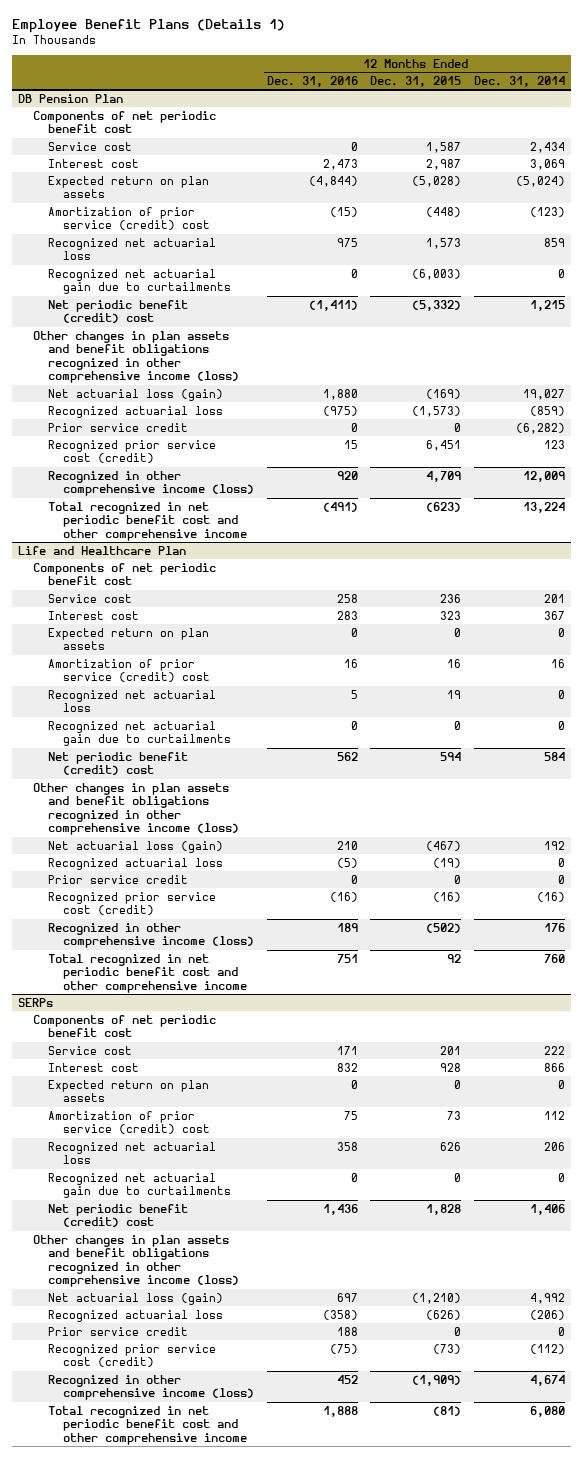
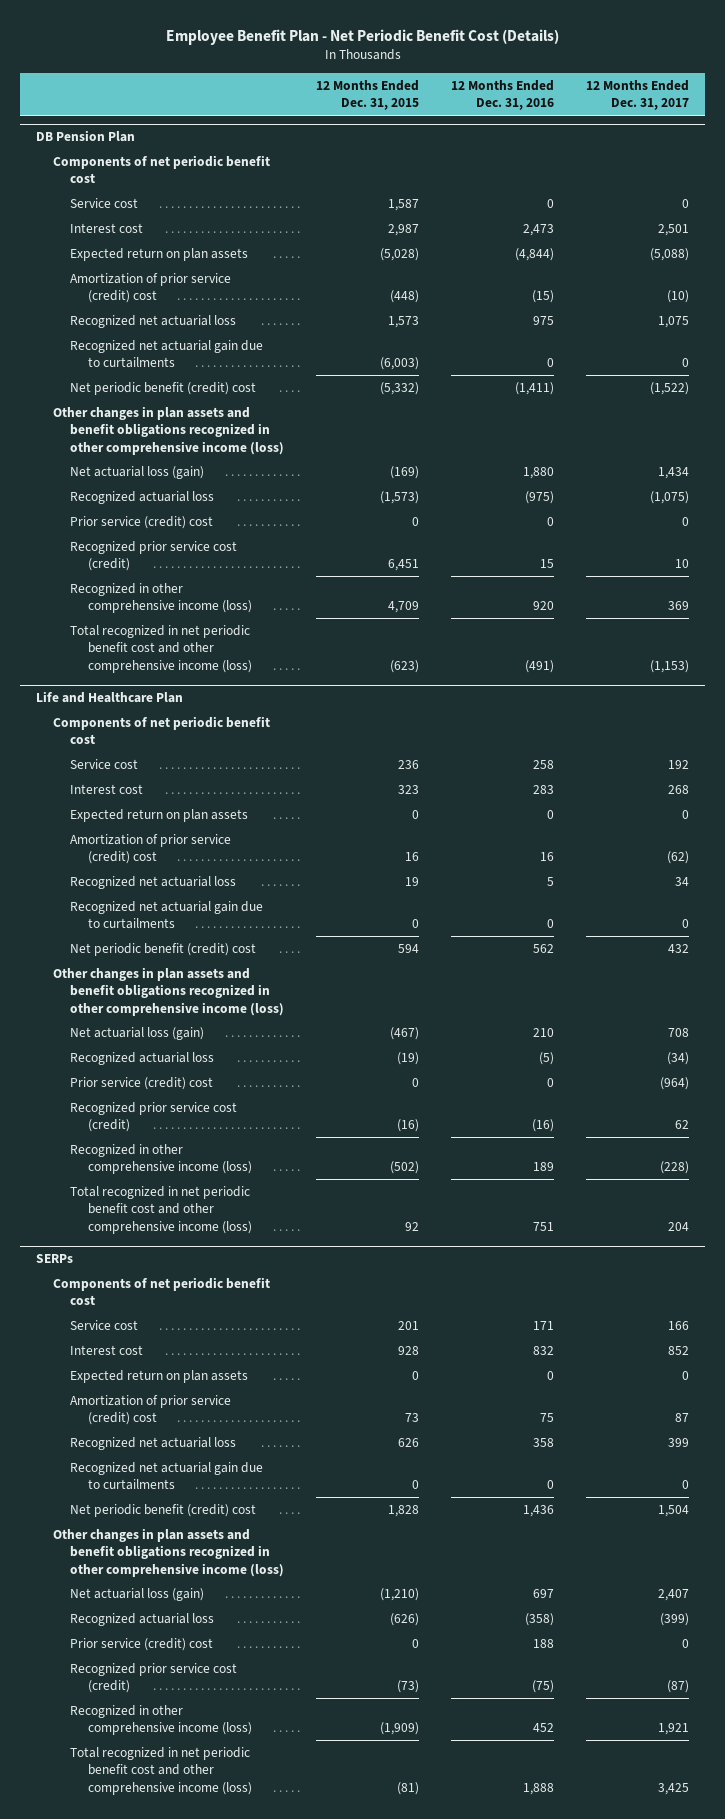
- Employee Benefit Plans (Details 1)
+ Employee Benefit Plan - Net Periodic Benefit Cost (Details)
- | 12 Months Ended Dec. 31, 2016 | 12 Months Ended Dec. 31, 2015 | 12 Months Ended Dec. 31, 2014
+ | 12 Months Ended Dec. 31, 2015 | 12 Months Ended Dec. 31, 2016 | 12 Months Ended Dec. 31, 2017
@ DB Pension Plan
- Prior service credit | 0 | 0 | (6,282)
+ Prior service (credit) cost | 0 | 0 | 0
- Total recognized in net periodic benefit cost and other comprehensive income | (491) | (623) | 13,224
+ Total recognized in net periodic benefit cost and other comprehensive income (loss) | (623) | (491) | (1,153)
@ Life and Healthcare Plan
- Prior service credit | 0 | 0 | 0
+ Prior service (credit) cost | 0 | 0 | (964)
- Total recognized in net periodic benefit cost and other comprehensive income | 751 | 92 | 760
+ Total recognized in net periodic benefit cost and other comprehensive income (loss) | 92 | 751 | 204
@ SERPs
- Prior service credit | 188 | 0 | 0
+ Prior service (credit) cost | 0 | 188 | 0
- Total recognized in net periodic benefit cost and other comprehensive income | 1,888 | (81) | 6,080
+ Total recognized in net periodic benefit cost and other comprehensive income (loss) | (81) | 1,888 | 3,425

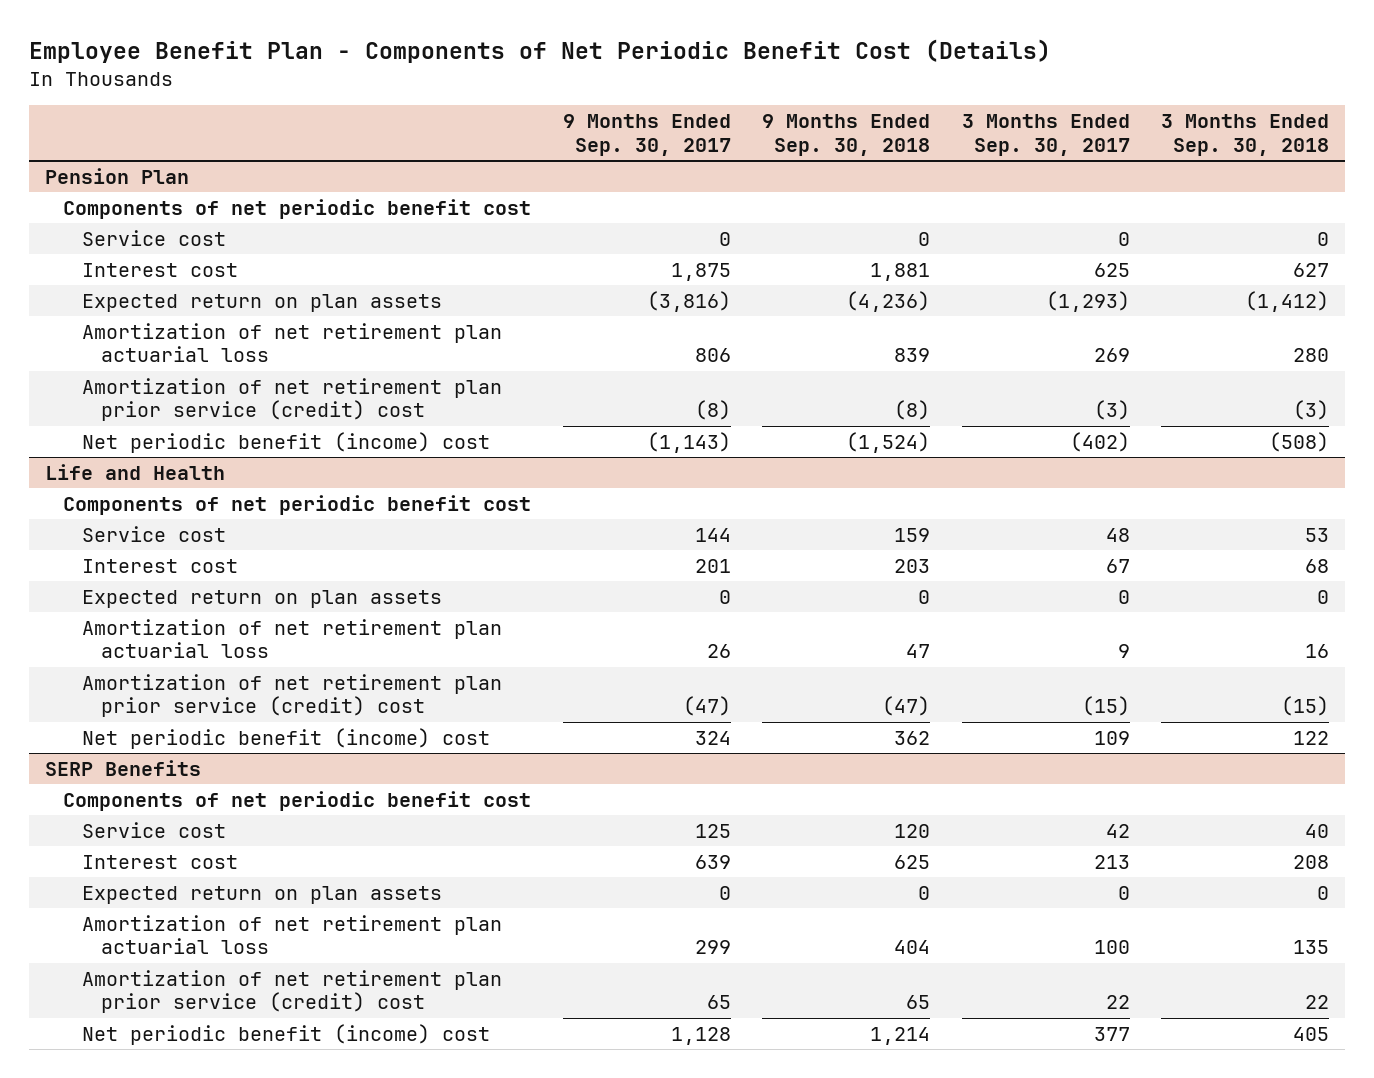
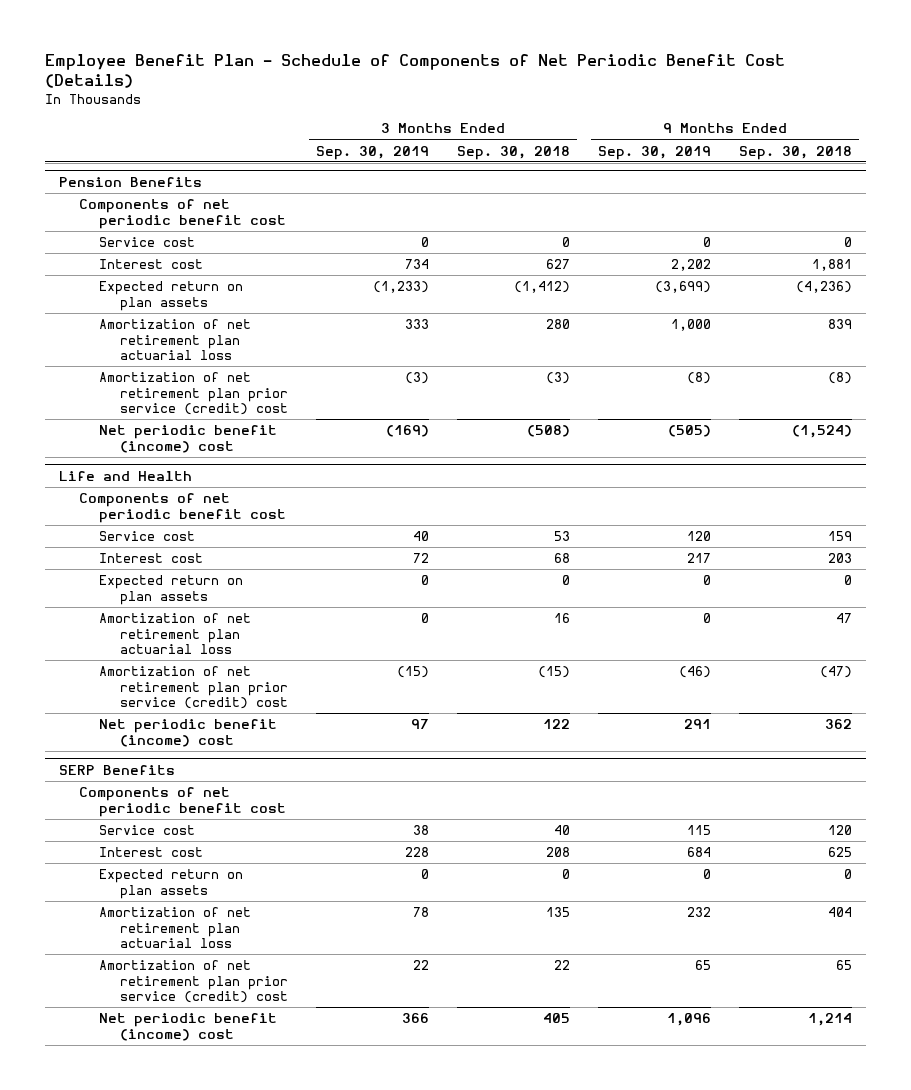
- Employee Benefit Plan - Components of Net Periodic Benefit Cost (Details)
+ Employee Benefit Plan - Schedule of Components of Net Periodic Benefit Cost (Details)
- | 9 Months Ended Sep. 30, 2017 | 9 Months Ended Sep. 30, 2018 | 3 Months Ended Sep. 30, 2017 | 3 Months Ended Sep. 30, 2018
+ | 3 Months Ended Sep. 30, 2019 | 3 Months Ended Sep. 30, 2018 | 9 Months Ended Sep. 30, 2019 | 9 Months Ended Sep. 30, 2018
- Pension Plan
+ Pension Benefits

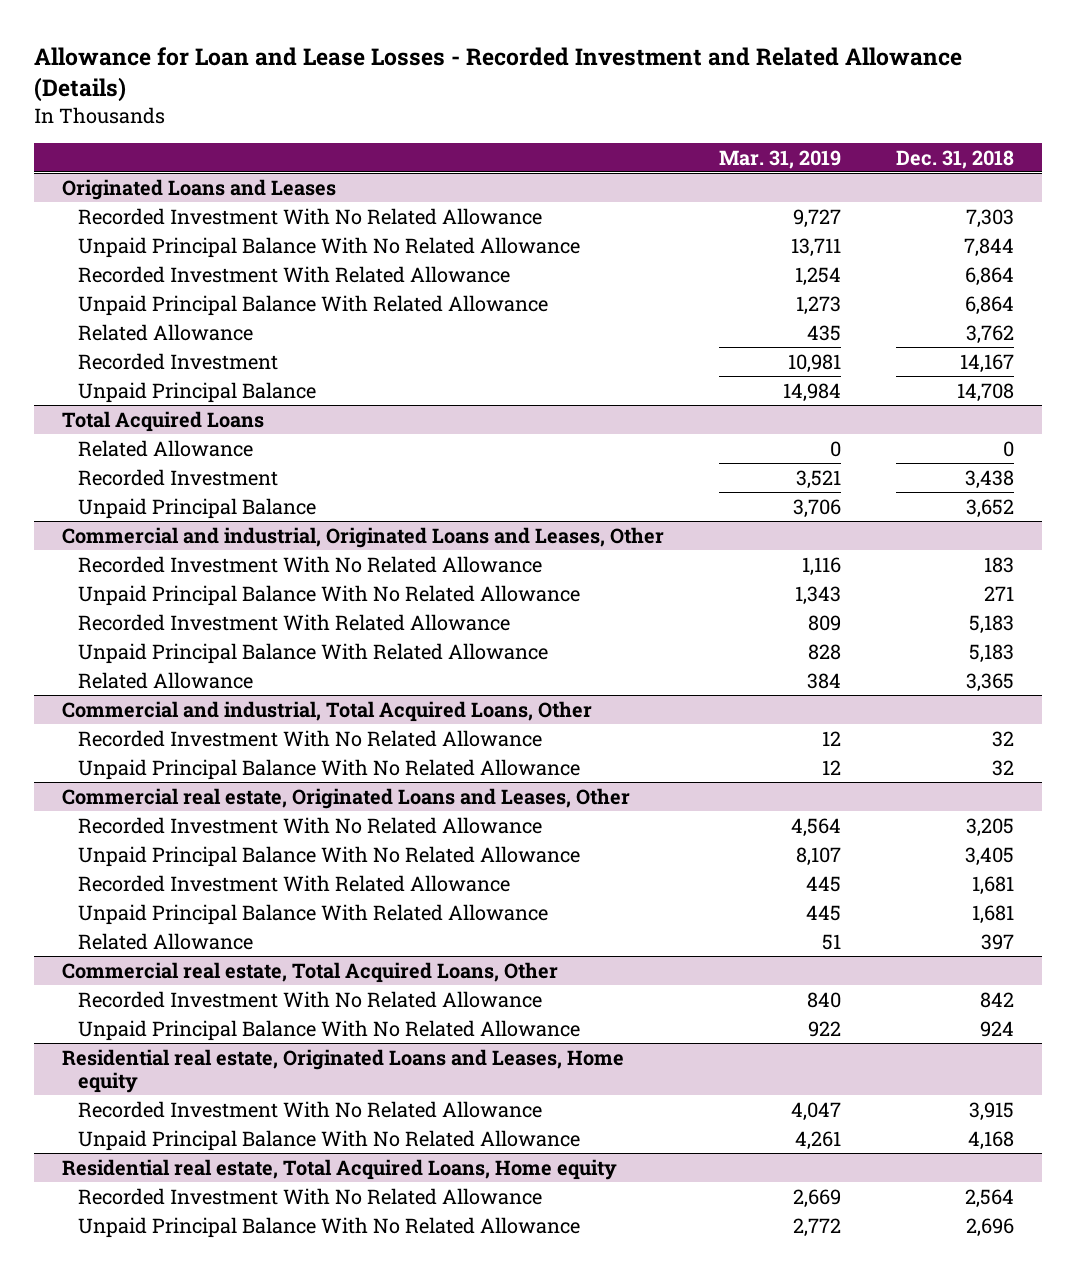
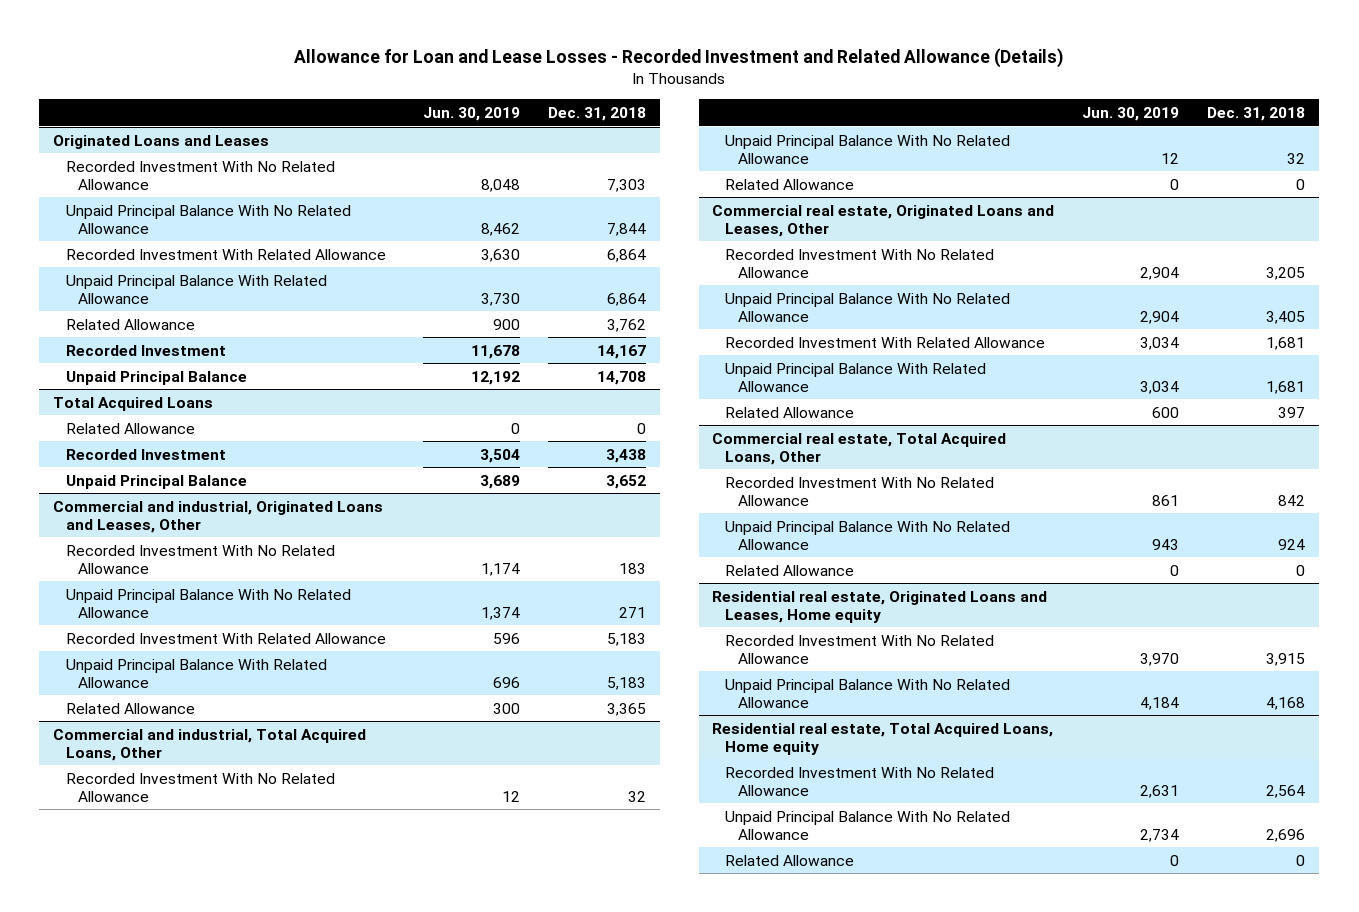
- | Mar. 31, 2019 | Dec. 31, 2018
+ | Jun. 30, 2019 | Dec. 31, 2018
@ Commercial and industrial, Total Acquired Loans, Other
+ Related Allowance | 0 | 0
@ Commercial real estate, Total Acquired Loans, Other
+ Related Allowance | 0 | 0
@ Residential real estate, Total Acquired Loans, Home equity
+ Related Allowance | 0 | 0

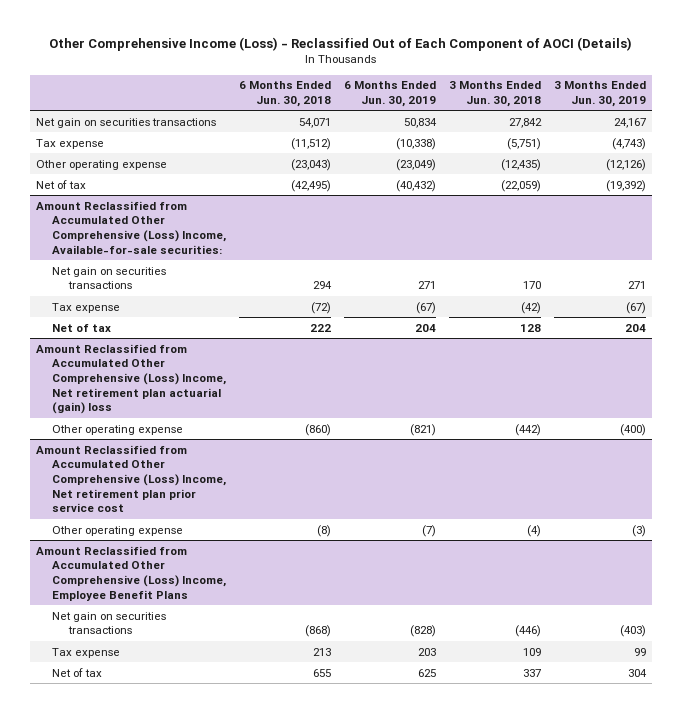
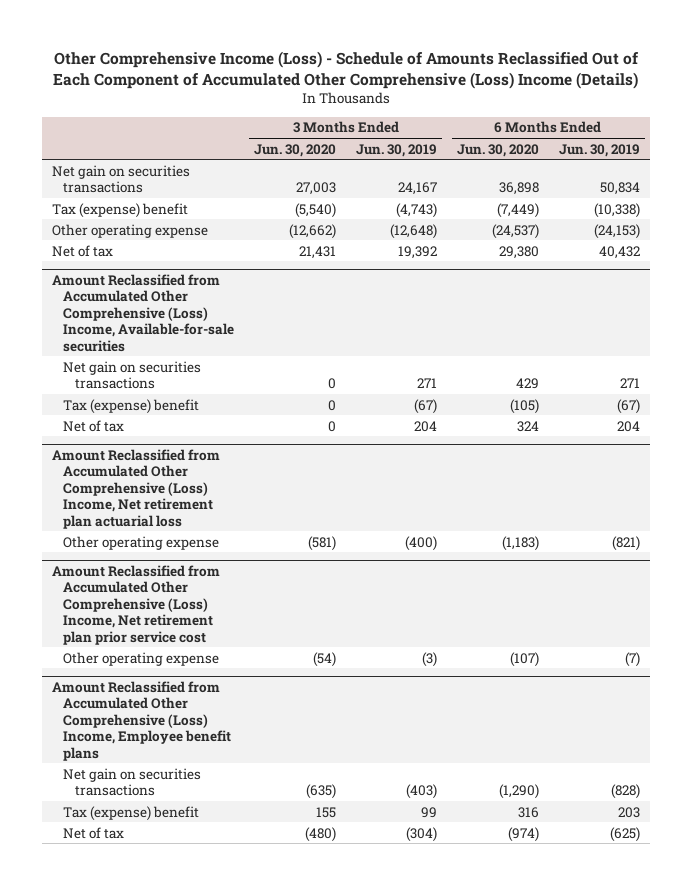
- Other Comprehensive Income (Loss) - Reclassified Out of Each Component of AOCI (Details)
+ Other Comprehensive Income (Loss) - Schedule of Amounts Reclassified Out of Each Component of Accumulated Other Comprehensive (Loss) Income (Details)
- | 6 Months Ended Jun. 30, 2018 | 6 Months Ended Jun. 30, 2019 | 3 Months Ended Jun. 30, 2018 | 3 Months Ended Jun. 30, 2019
+ | 3 Months Ended Jun. 30, 2020 | 3 Months Ended Jun. 30, 2019 | 6 Months Ended Jun. 30, 2020 | 6 Months Ended Jun. 30, 2019
- Tax expense | (11,512) | (10,338) | (5,751) | (4,743)
- Other operating expense | (23,043) | (23,049) | (12,435) | (12,126)
- Net of tax | (42,495) | (40,432) | (22,059) | (19,392)
- Amount Reclassified from Accumulated Other Comprehensive (Loss) Income, Available-for-sale securities:
+ Tax (expense) benefit | (5,540) | (4,743) | (7,449) | (10,338)
+ Other operating expense | (12,662) | (12,648) | (24,537) | (24,153)
+ Net of tax | 21,431 | 19,392 | 29,380 | 40,432
+ Amount Reclassified from Accumulated Other Comprehensive (Loss) Income, Available-for-sale securities
- Tax expense | (72) | (67) | (42) | (67)
+ Tax (expense) benefit | 0 | (67) | (105) | (67)
- Amount Reclassified from Accumulated Other Comprehensive (Loss) Income, Net retirement plan actuarial (gain) loss
+ Amount Reclassified from Accumulated Other Comprehensive (Loss) Income, Net retirement plan actuarial loss
- Amount Reclassified from Accumulated Other Comprehensive (Loss) Income, Employee Benefit Plans
+ Amount Reclassified from Accumulated Other Comprehensive (Loss) Income, Employee benefit plans
- Tax expense | 213 | 203 | 109 | 99
- Net of tax | 655 | 625 | 337 | 304
+ Tax (expense) benefit | 155 | 99 | 316 | 203
+ Net of tax | (480) | (304) | (974) | (625)

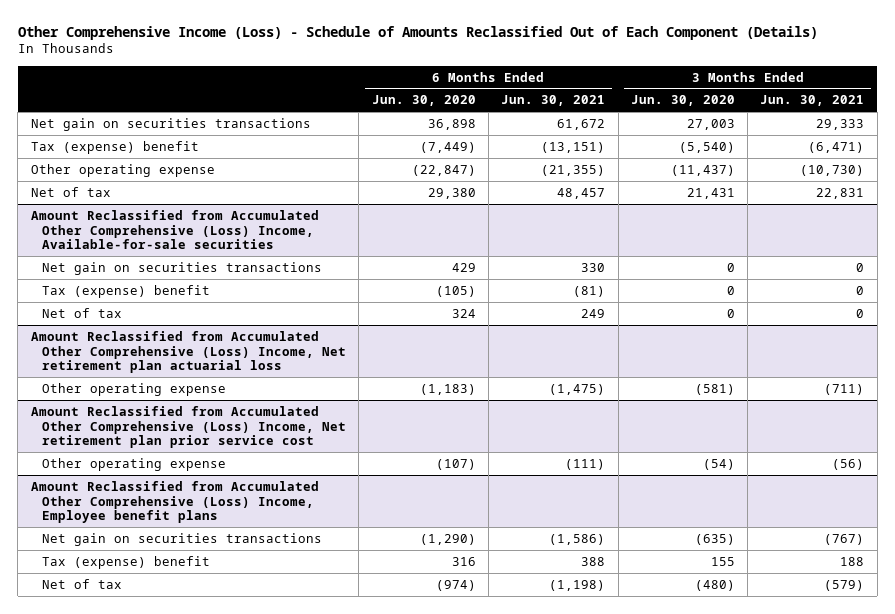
- Other Comprehensive Income (Loss) - Schedule of Amounts Reclassified Out of Each Component of Accumulated Other Comprehensive (Loss) Income (Details)
+ Other Comprehensive Income (Loss) - Schedule of Amounts Reclassified Out of Each Component (Details)
- | 3 Months Ended Jun. 30, 2020 | 3 Months Ended Jun. 30, 2019 | 6 Months Ended Jun. 30, 2020 | 6 Months Ended Jun. 30, 2019
+ | 6 Months Ended Jun. 30, 2020 | 6 Months Ended Jun. 30, 2021 | 3 Months Ended Jun. 30, 2020 | 3 Months Ended Jun. 30, 2021
- Other operating expense | (12,662) | (12,648) | (24,537) | (24,153)
+ Other operating expense | (22,847) | (21,355) | (11,437) | (10,730)

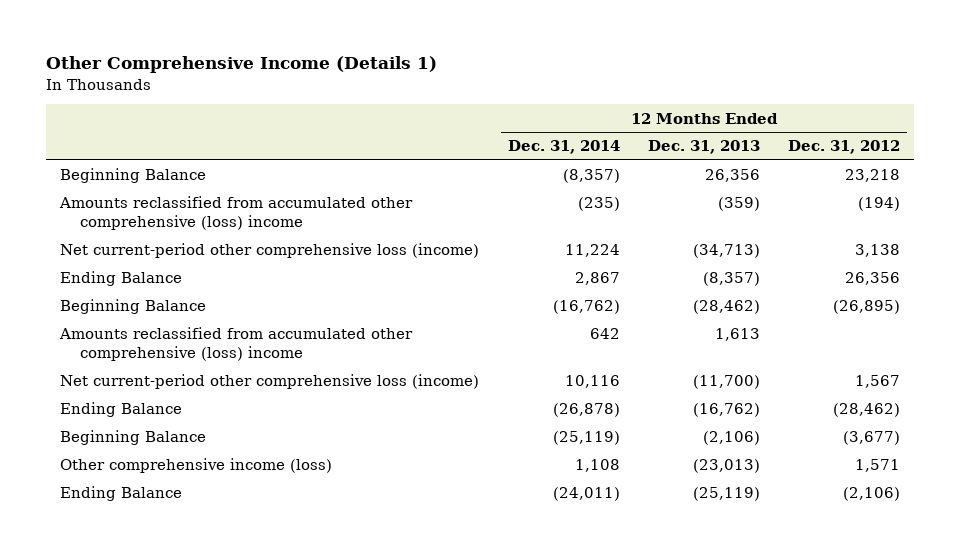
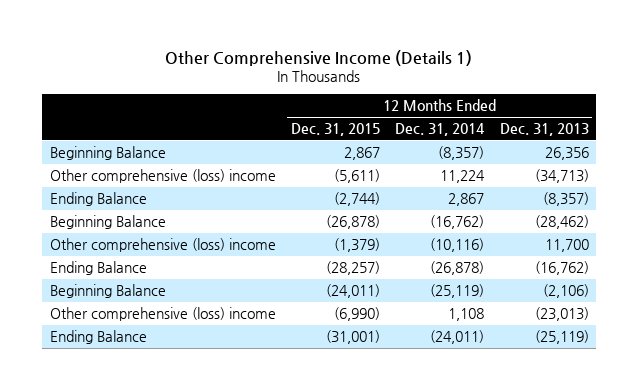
- | 12 Months Ended Dec. 31, 2014 | 12 Months Ended Dec. 31, 2013 | 12 Months Ended Dec. 31, 2012
+ | 12 Months Ended Dec. 31, 2015 | 12 Months Ended Dec. 31, 2014 | 12 Months Ended Dec. 31, 2013
- Amounts reclassified from accumulated other comprehensive (loss) income | (235) | (359) | (194)
- Net current-period other comprehensive loss (income) | 11,224 | (34,713) | 3,138
+ Other comprehensive (loss) income | (5,611) | 11,224 | (34,713)
- Amounts reclassified from accumulated other comprehensive (loss) income | 642 | 1,613 |
- Net current-period other comprehensive loss (income) | 10,116 | (11,700) | 1,567
+ Other comprehensive (loss) income | (1,379) | (10,116) | 11,700
- Other comprehensive income (loss) | 1,108 | (23,013) | 1,571
+ Other comprehensive (loss) income | (6,990) | 1,108 | (23,013)

